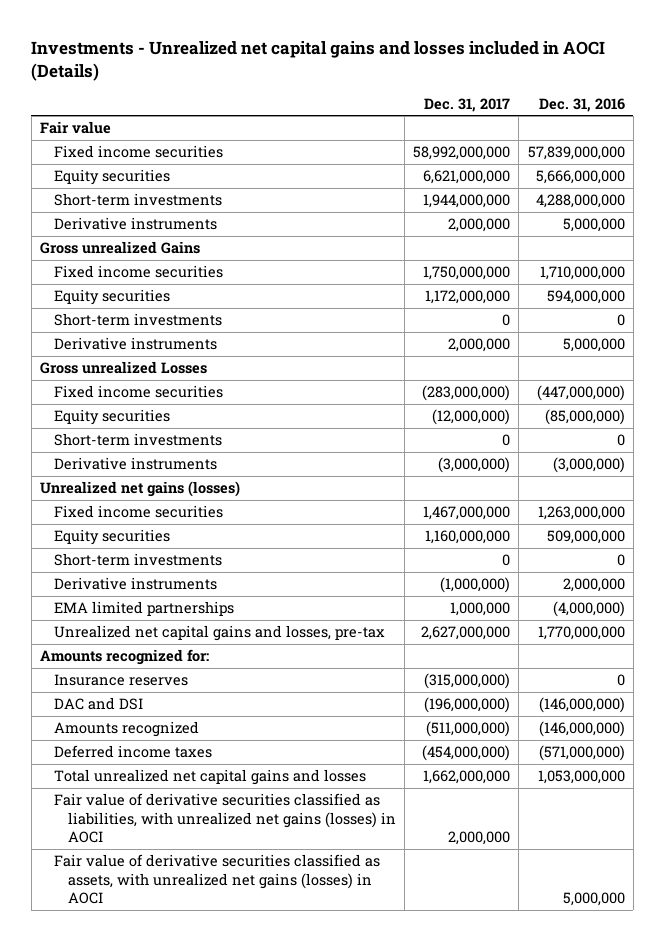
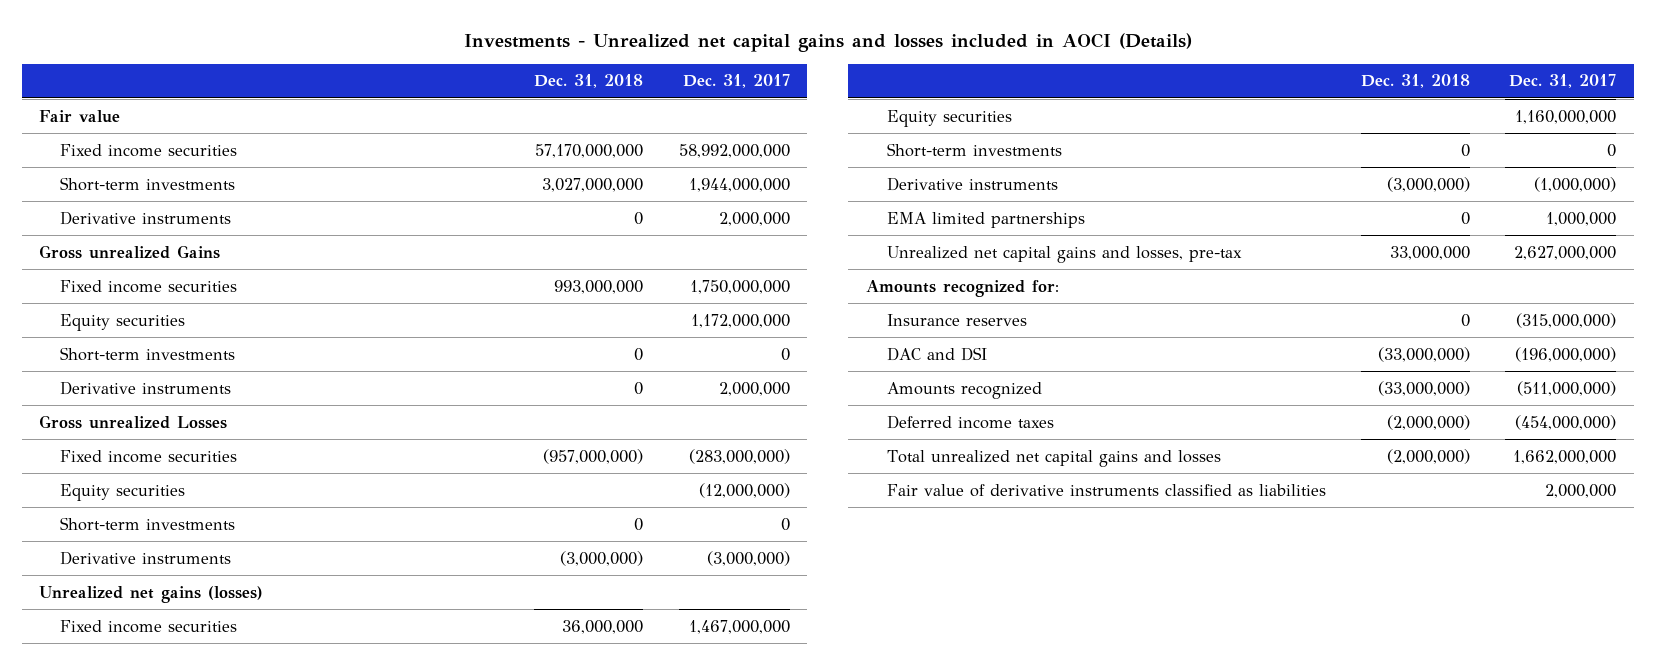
- | Dec. 31, 2017 | Dec. 31, 2016
+ | Dec. 31, 2018 | Dec. 31, 2017
- Equity securities | 6,621,000,000 | 5,666,000,000
- Fair value of derivative securities classified as liabilities, with unrealized net gains (losses) in AOCI | 2,000,000 |
- Fair value of derivative securities classified as assets, with unrealized net gains (losses) in AOCI | | 5,000,000
+ Fair value of derivative instruments classified as liabilities | | 2,000,000

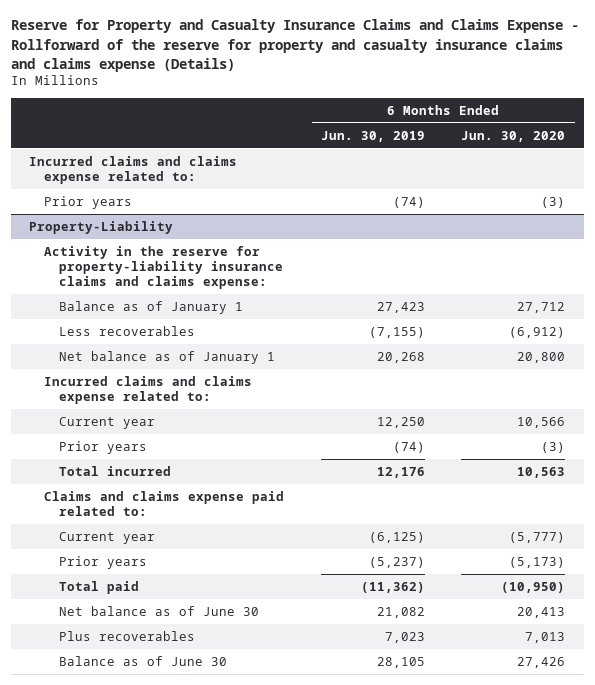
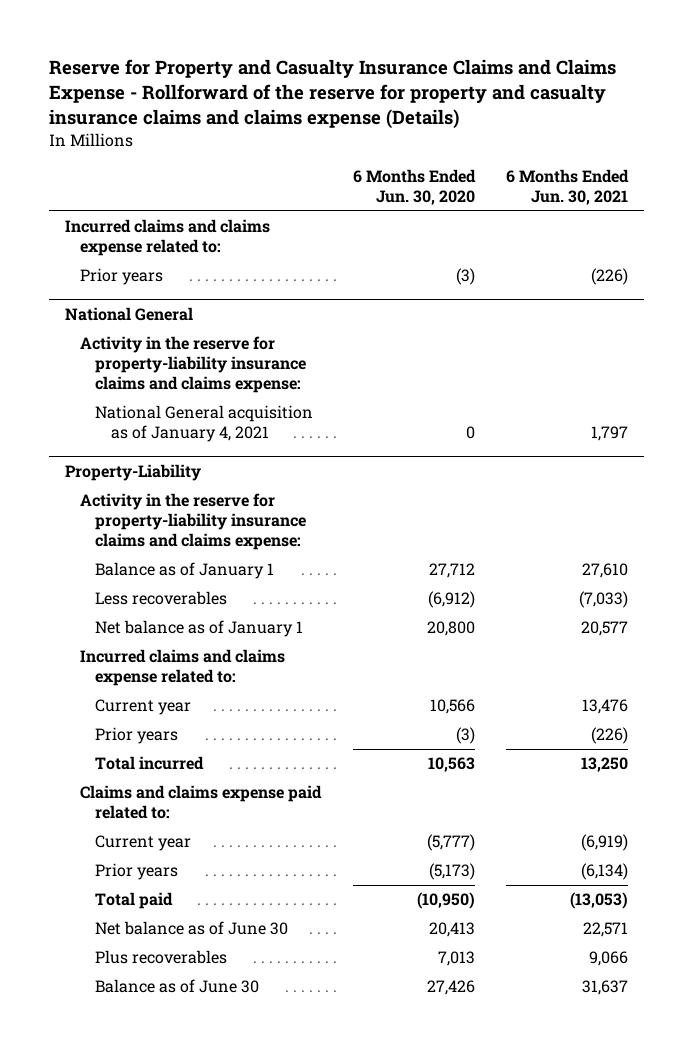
- | 6 Months Ended Jun. 30, 2019 | 6 Months Ended Jun. 30, 2020
+ | 6 Months Ended Jun. 30, 2020 | 6 Months Ended Jun. 30, 2021
+ National General
+ Activity in the reserve for property-liability insurance claims and claims expense:
+ National General acquisition as of January 4, 2021 | 0 | 1,797

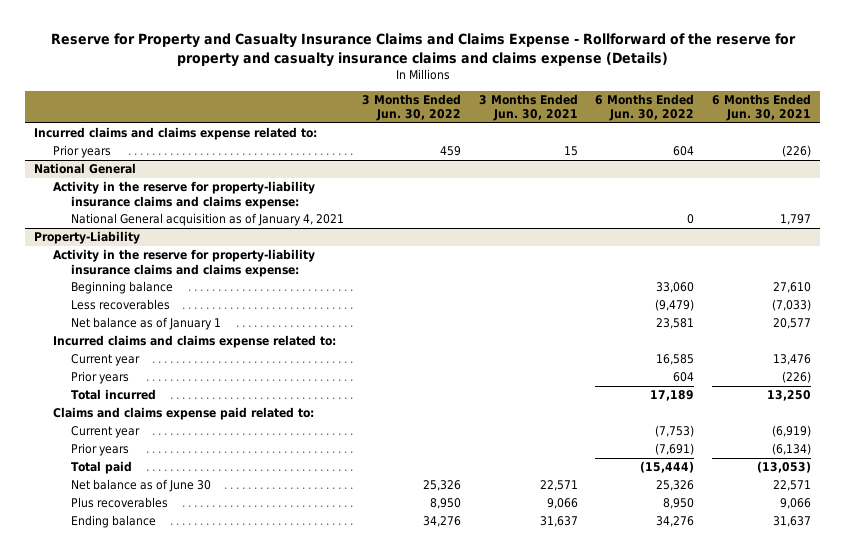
- | 6 Months Ended Jun. 30, 2020 | 6 Months Ended Jun. 30, 2021
+ | 3 Months Ended Jun. 30, 2022 | 3 Months Ended Jun. 30, 2021 | 6 Months Ended Jun. 30, 2022 | 6 Months Ended Jun. 30, 2021
@ Property-Liability
- Balance as of January 1 | 27,712 | 27,610
+ Beginning balance | | | 33,060 | 27,610
- Balance as of June 30 | 27,426 | 31,637
+ Ending balance | 34,276 | 31,637 | 34,276 | 31,637

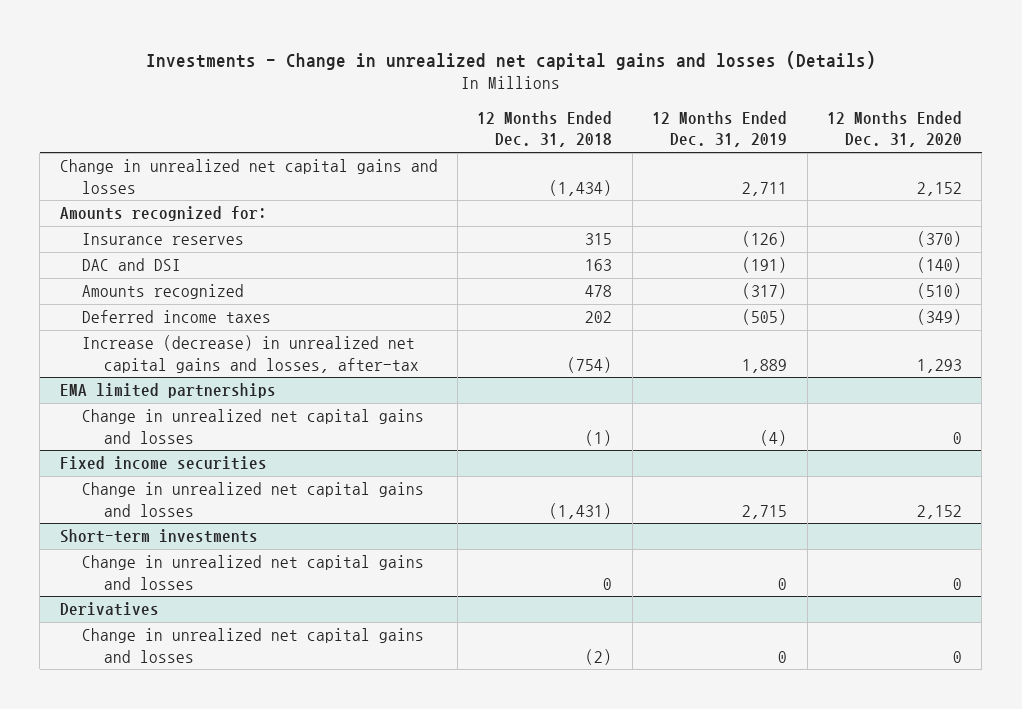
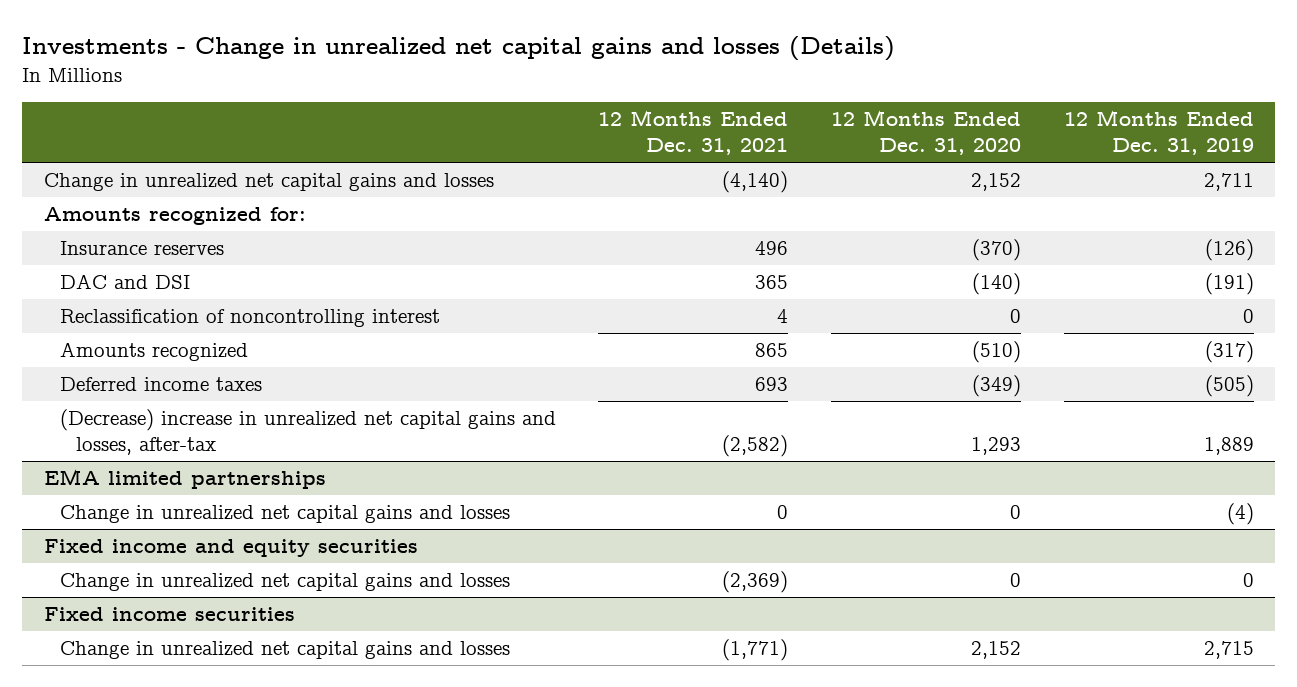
- | 12 Months Ended Dec. 31, 2018 | 12 Months Ended Dec. 31, 2019 | 12 Months Ended Dec. 31, 2020
+ | 12 Months Ended Dec. 31, 2021 | 12 Months Ended Dec. 31, 2020 | 12 Months Ended Dec. 31, 2019
+ Reclassification of noncontrolling interest | 4 | 0 | 0
- Increase (decrease) in unrealized net capital gains and losses, after-tax | (754) | 1,889 | 1,293
+ (Decrease) increase in unrealized net capital gains and losses, after-tax | (2,582) | 1,293 | 1,889
+ Fixed income and equity securities
+ Change in unrealized net capital gains and losses | (2,369) | 0 | 0
- Short-term investments
- Change in unrealized net capital gains and losses | 0 | 0 | 0
- Derivatives
- Change in unrealized net capital gains and losses | (2) | 0 | 0

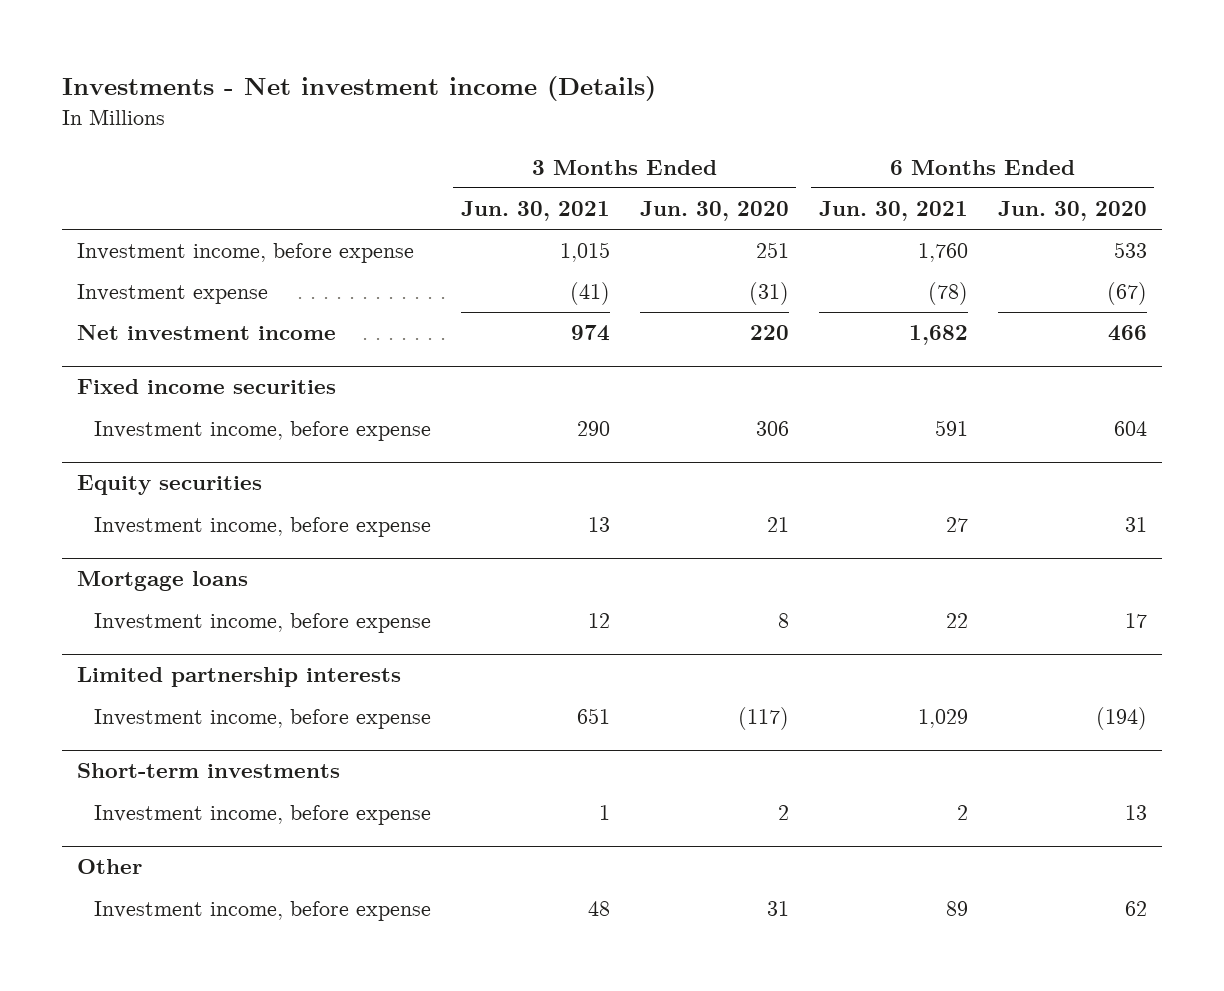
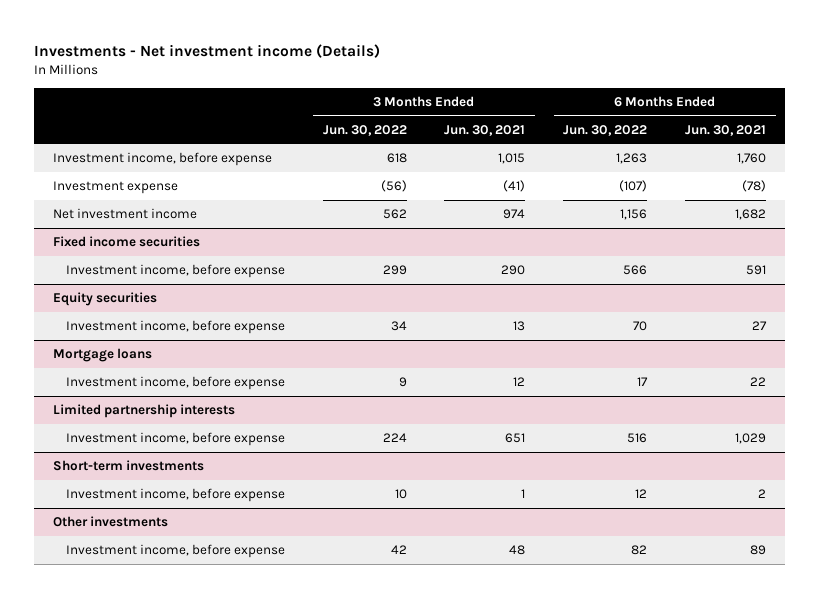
- | 3 Months Ended Jun. 30, 2021 | 3 Months Ended Jun. 30, 2020 | 6 Months Ended Jun. 30, 2021 | 6 Months Ended Jun. 30, 2020
+ | 3 Months Ended Jun. 30, 2022 | 3 Months Ended Jun. 30, 2021 | 6 Months Ended Jun. 30, 2022 | 6 Months Ended Jun. 30, 2021
- Other
+ Other investments

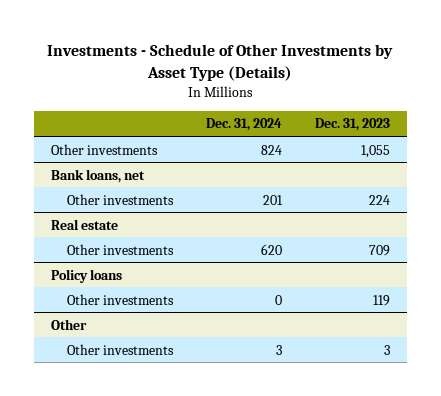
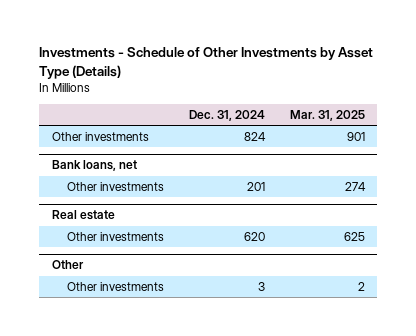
- | Dec. 31, 2024 | Dec. 31, 2023
+ | Dec. 31, 2024 | Mar. 31, 2025
- Policy loans
- Other investments | 0 | 119

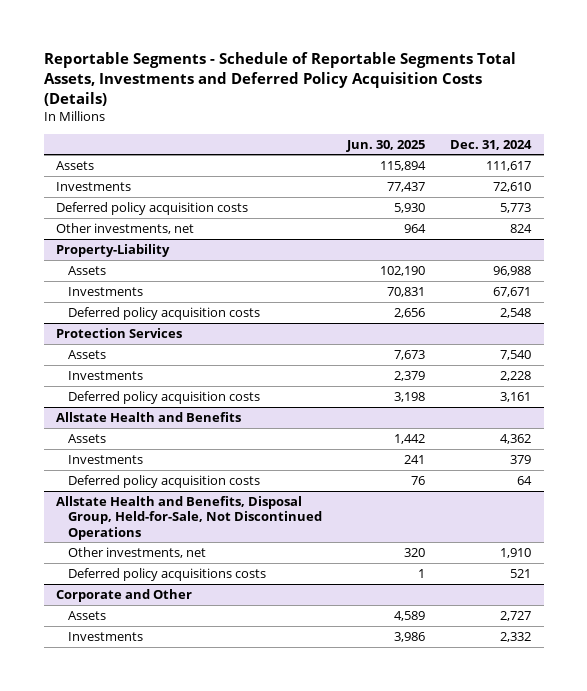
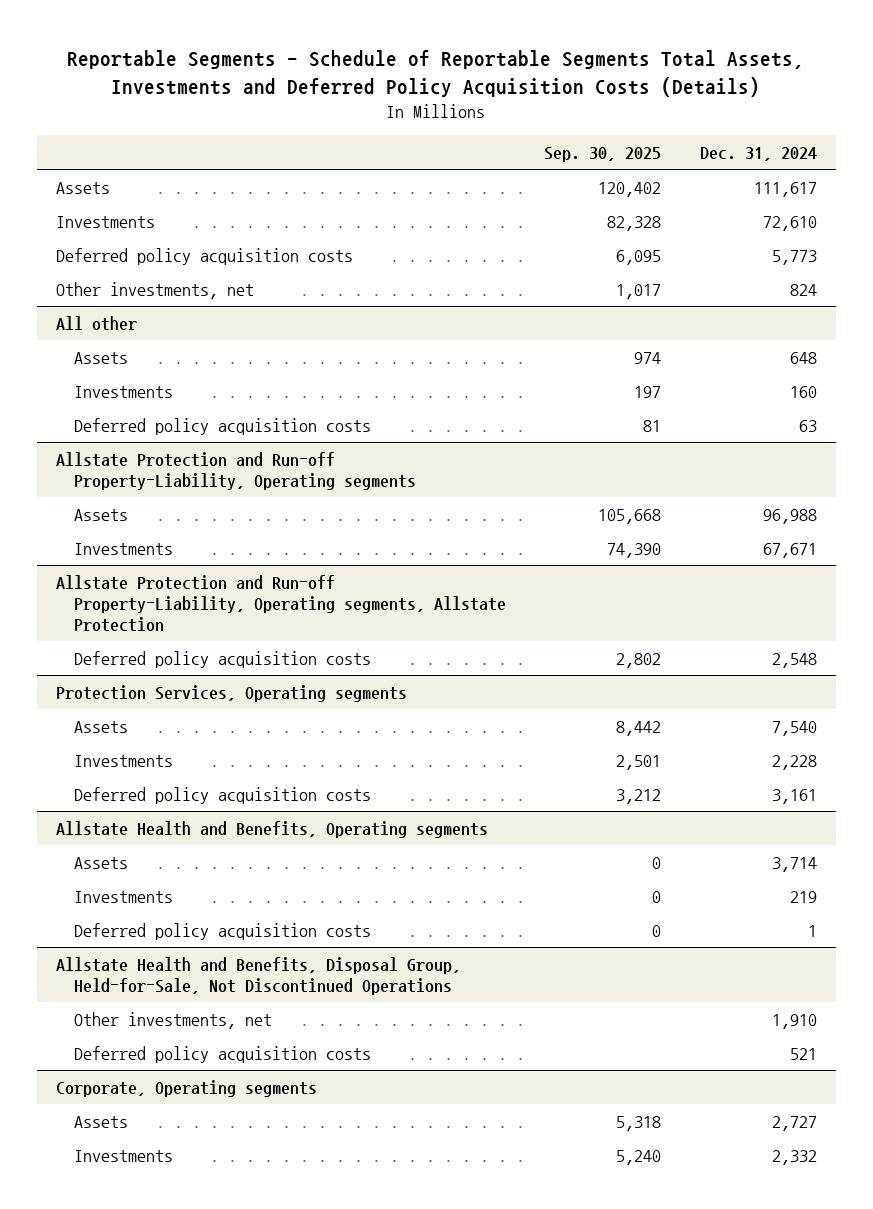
- | Jun. 30, 2025 | Dec. 31, 2024
+ | Sep. 30, 2025 | Dec. 31, 2024
- Property-Liability
+ All other
+ Assets | 974 | 648
+ Investments | 197 | 160
+ Deferred policy acquisition costs | 81 | 63
+ Allstate Protection and Run-off Property-Liability, Operating segments
+ Allstate Protection and Run-off Property-Liability, Operating segments, Allstate Protection
- Protection Services
+ Protection Services, Operating segments
- Allstate Health and Benefits
- Assets | 1,442 | 4,362
- Investments | 241 | 379
- Deferred policy acquisition costs | 76 | 64
+ Allstate Health and Benefits, Operating segments
+ Assets | 0 | 3,714
+ Investments | 0 | 219
+ Deferred policy acquisition costs | 0 | 1
@ Allstate Health and Benefits, Disposal Group, Held-for-Sale, Not Discontinued Operations
- Deferred policy acquisitions costs | 1 | 521
- Corporate and Other
@ Allstate Health and Benefits, Disposal Group, Held-for-Sale, Not Discontinued Operations
+ Deferred policy acquisition costs | | 521
+ Corporate, Operating segments

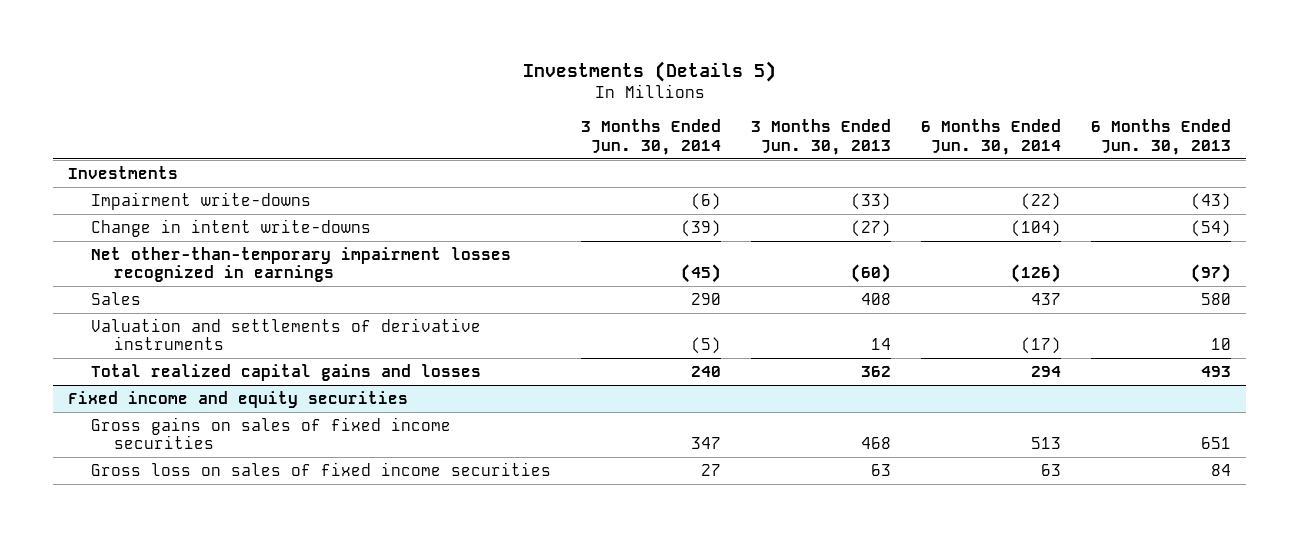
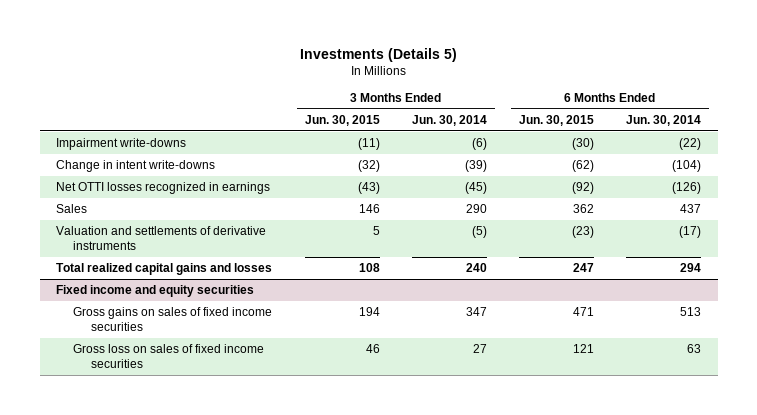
- | 3 Months Ended Jun. 30, 2014 | 3 Months Ended Jun. 30, 2013 | 6 Months Ended Jun. 30, 2014 | 6 Months Ended Jun. 30, 2013
+ | 3 Months Ended Jun. 30, 2015 | 3 Months Ended Jun. 30, 2014 | 6 Months Ended Jun. 30, 2015 | 6 Months Ended Jun. 30, 2014
- Investments
- Net other-than-temporary impairment losses recognized in earnings | (45) | (60) | (126) | (97)
+ Net OTTI losses recognized in earnings | (43) | (45) | (92) | (126)

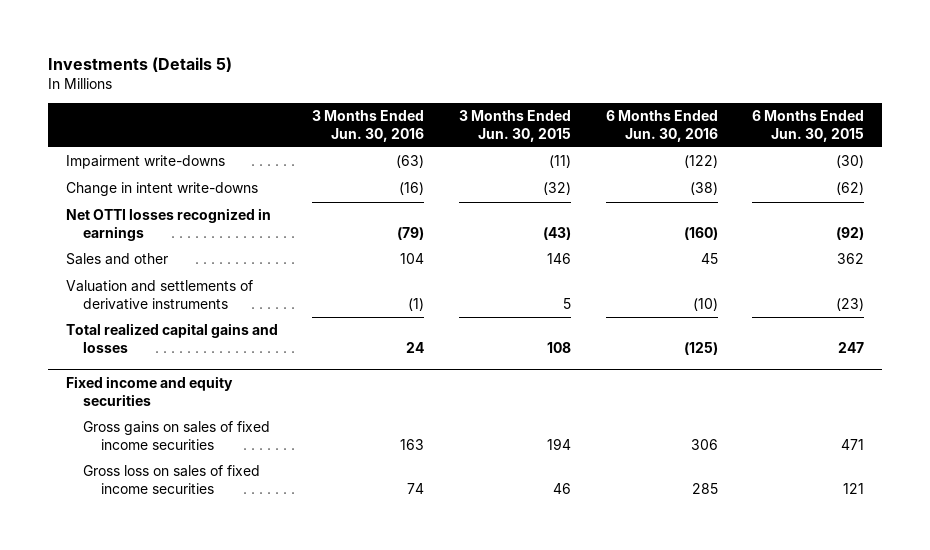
- | 3 Months Ended Jun. 30, 2015 | 3 Months Ended Jun. 30, 2014 | 6 Months Ended Jun. 30, 2015 | 6 Months Ended Jun. 30, 2014
+ | 3 Months Ended Jun. 30, 2016 | 3 Months Ended Jun. 30, 2015 | 6 Months Ended Jun. 30, 2016 | 6 Months Ended Jun. 30, 2015
- Sales | 146 | 290 | 362 | 437
+ Sales and other | 104 | 146 | 45 | 362

